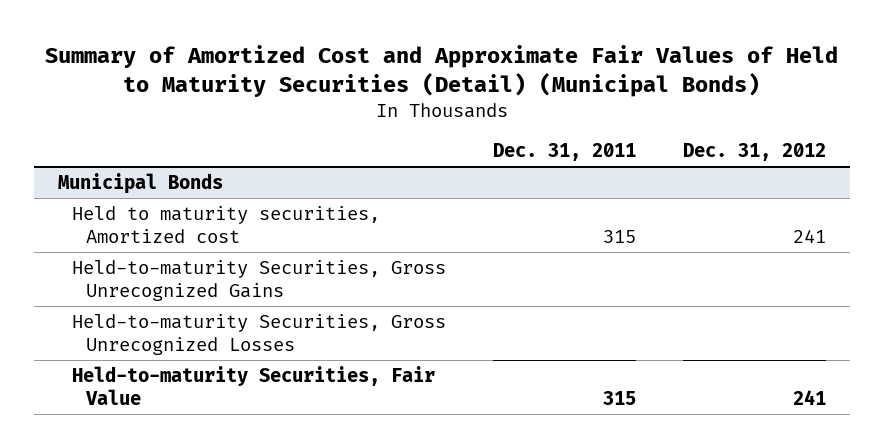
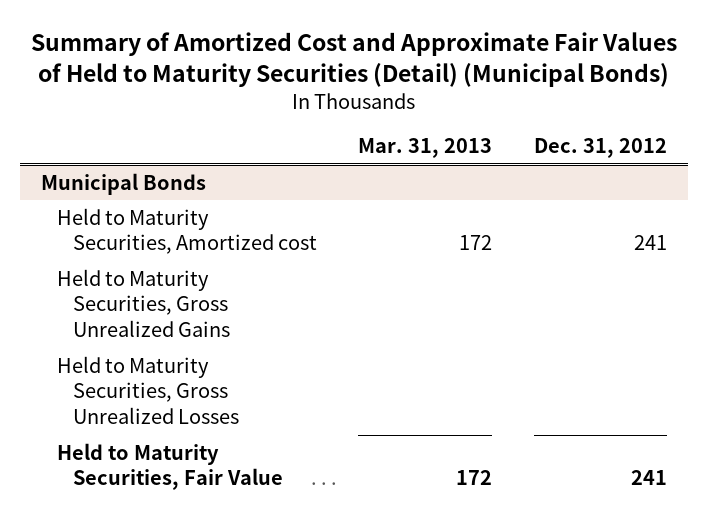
- | Dec. 31, 2011 | Dec. 31, 2012
+ | Mar. 31, 2013 | Dec. 31, 2012
@ Municipal Bonds
- Held to maturity securities, Amortized cost | 315 | 241
- Held-to-maturity Securities, Gross Unrecognized Gains
- Held-to-maturity Securities, Gross Unrecognized Losses
- Held-to-maturity Securities, Fair Value | 315 | 241
+ Held to Maturity Securities, Amortized cost | 172 | 241
+ Held to Maturity Securities, Gross Unrealized Gains
+ Held to Maturity Securities, Gross Unrealized Losses
+ Held to Maturity Securities, Fair Value | 172 | 241

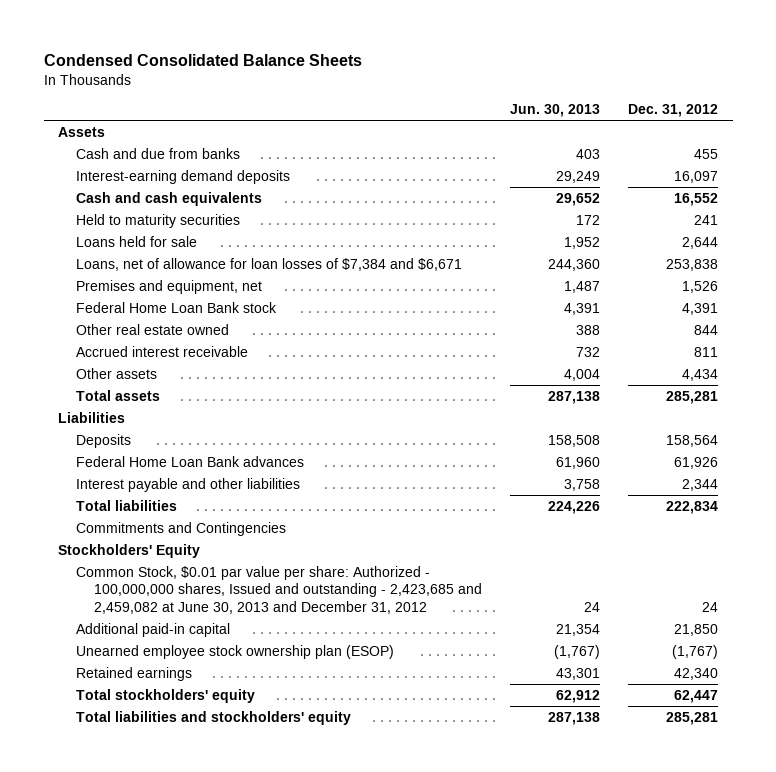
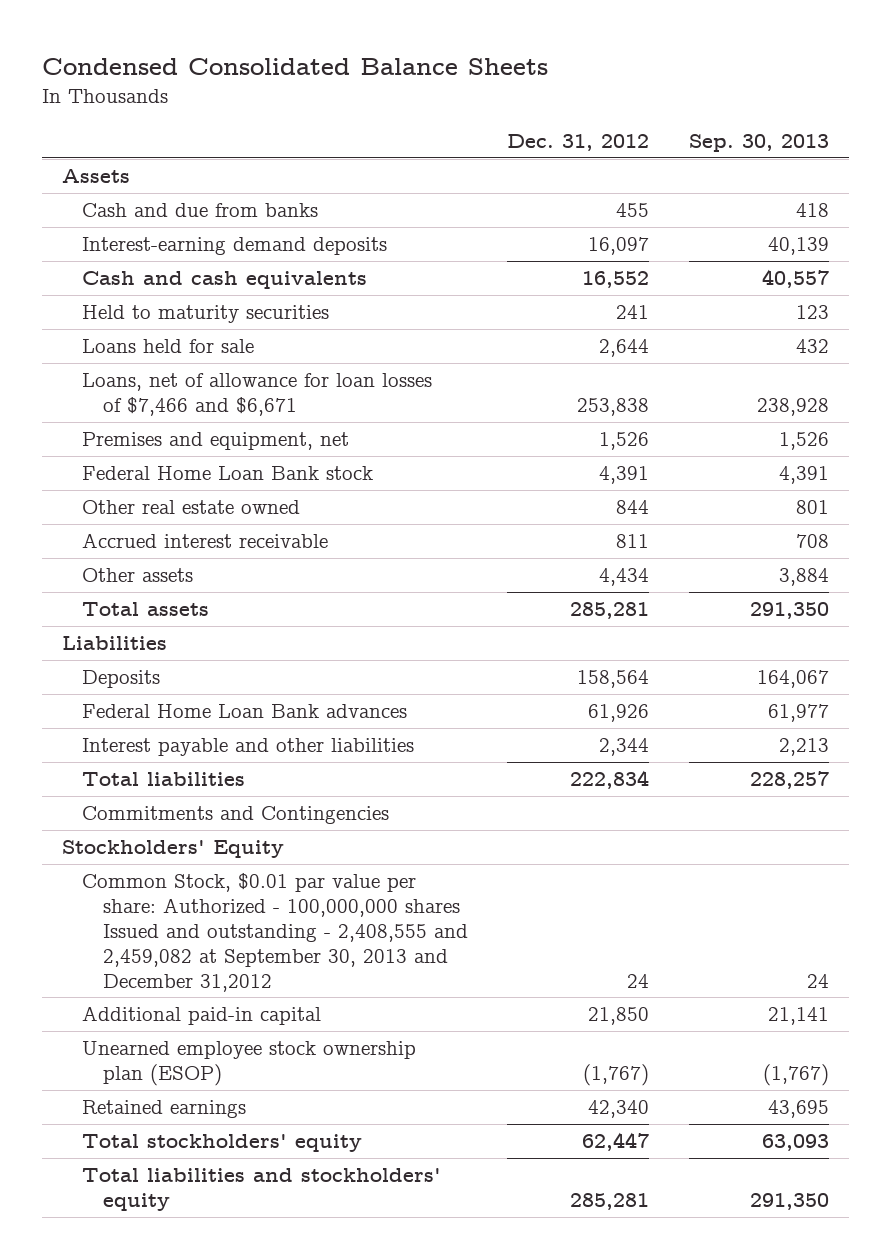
- | Jun. 30, 2013 | Dec. 31, 2012
+ | Dec. 31, 2012 | Sep. 30, 2013
- Loans, net of allowance for loan losses of $7,384 and $6,671 | 244,360 | 253,838
+ Loans, net of allowance for loan losses of $7,466 and $6,671 | 253,838 | 238,928
- Common Stock, $0.01 par value per share: Authorized - 100,000,000 shares, Issued and outstanding - 2,423,685 and 2,459,082 at June 30, 2013 and December 31, 2012 | 24 | 24
+ Common Stock, $0.01 par value per share: Authorized - 100,000,000 shares Issued and outstanding - 2,408,555 and 2,459,082 at September 30, 2013 and December 31,2012 | 24 | 24

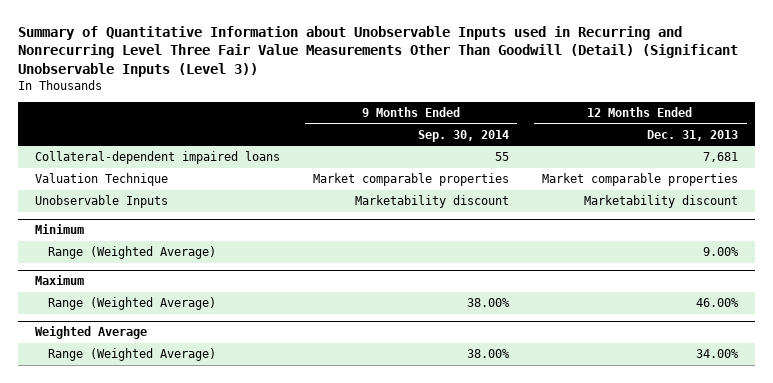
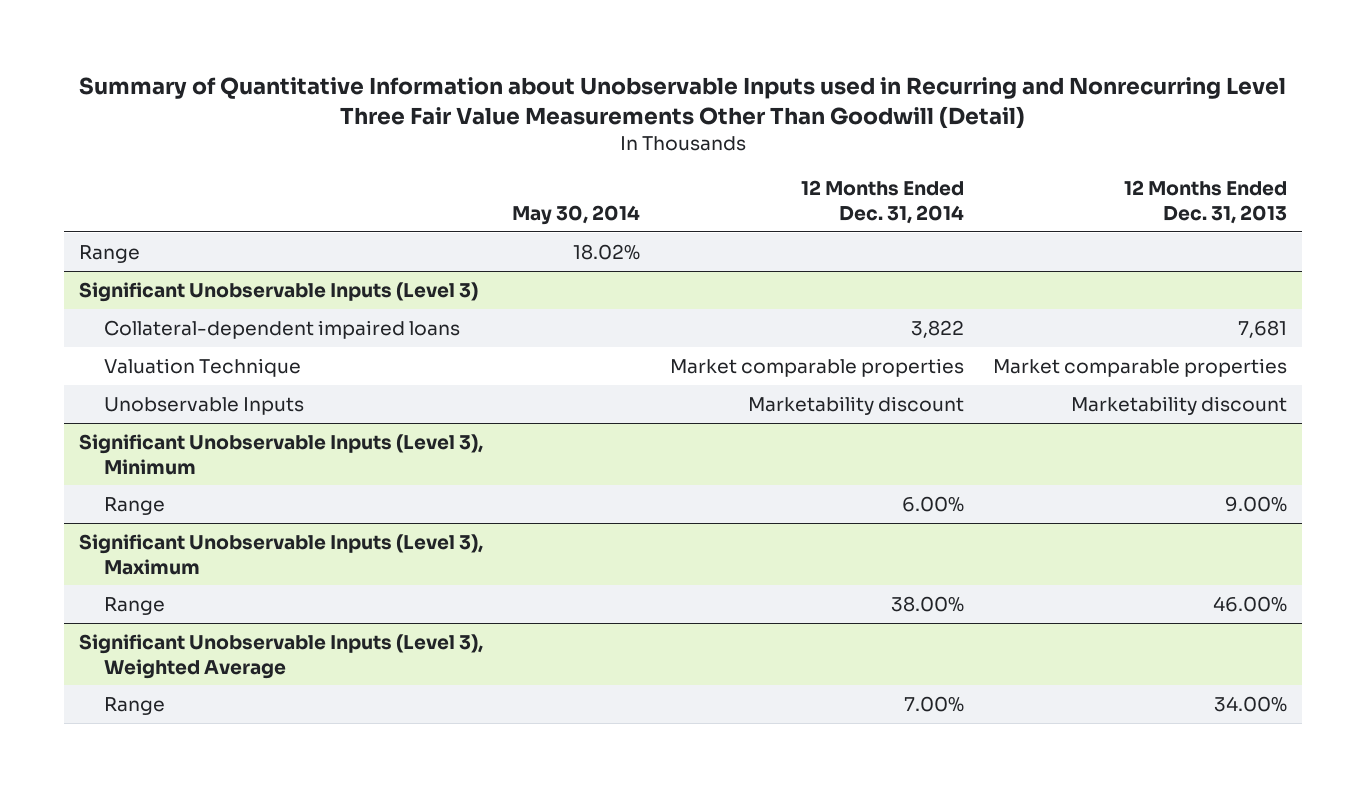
- Summary of Quantitative Information about Unobservable Inputs used in Recurring and Nonrecurring Level Three Fair Value Measurements Other Than Goodwill (Detail) (Significant Unobservable Inputs (Level 3))
+ Summary of Quantitative Information about Unobservable Inputs used in Recurring and Nonrecurring Level Three Fair Value Measurements Other Than Goodwill (Detail)
- | 9 Months Ended Sep. 30, 2014 | 12 Months Ended Dec. 31, 2013
+ | May 30, 2014 | 12 Months Ended Dec. 31, 2014 | 12 Months Ended Dec. 31, 2013
+ Range | 18.02% | |
+ Significant Unobservable Inputs (Level 3)
- Minimum
- Range (Weighted Average) | | 9.00%
- Maximum
- Range (Weighted Average) | 38.00% | 46.00%
- Weighted Average
- Range (Weighted Average) | 38.00% | 34.00%
+ Significant Unobservable Inputs (Level 3), Minimum
+ Range | | 6.00% | 9.00%
+ Significant Unobservable Inputs (Level 3), Maximum
+ Range | | 38.00% | 46.00%
+ Significant Unobservable Inputs (Level 3), Weighted Average
+ Range | | 7.00% | 34.00%

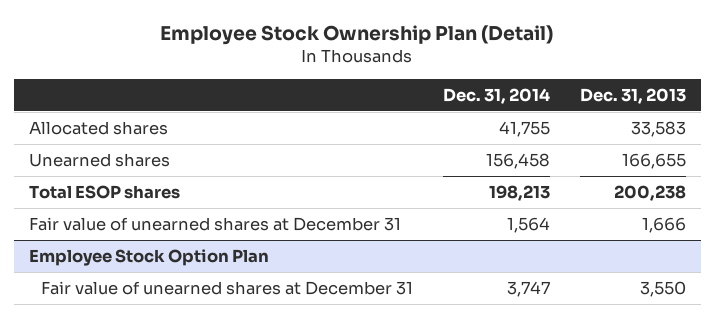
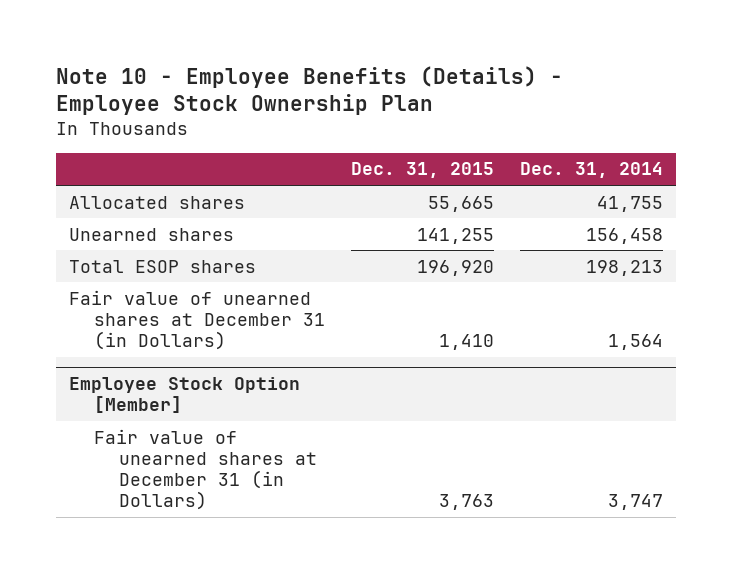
- Employee Stock Ownership Plan (Detail)
+ Note 10 - Employee Benefits (Details) - Employee Stock Ownership Plan
- | Dec. 31, 2014 | Dec. 31, 2013
+ | Dec. 31, 2015 | Dec. 31, 2014
- Fair value of unearned shares at December 31 | 1,564 | 1,666
- Employee Stock Option Plan
- Fair value of unearned shares at December 31 | 3,747 | 3,550
+ Fair value of unearned shares at December 31 (in Dollars) | 1,410 | 1,564
+ Employee Stock Option [Member]
+ Fair value of unearned shares at December 31 (in Dollars) | 3,763 | 3,747

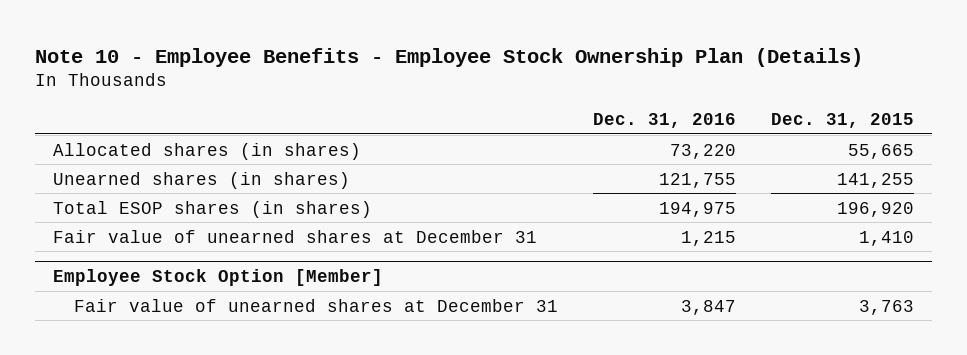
- Note 10 - Employee Benefits (Details) - Employee Stock Ownership Plan
+ Note 10 - Employee Benefits - Employee Stock Ownership Plan (Details)
- | Dec. 31, 2015 | Dec. 31, 2014
+ | Dec. 31, 2016 | Dec. 31, 2015
- Allocated shares | 55,665 | 41,755
- Unearned shares | 141,255 | 156,458
- Total ESOP shares | 196,920 | 198,213
- Fair value of unearned shares at December 31 (in Dollars) | 1,410 | 1,564
+ Allocated shares (in shares) | 73,220 | 55,665
+ Unearned shares (in shares) | 121,755 | 141,255
+ Total ESOP shares (in shares) | 194,975 | 196,920
+ Fair value of unearned shares at December 31 | 1,215 | 1,410
@ Employee Stock Option [Member]
- Fair value of unearned shares at December 31 (in Dollars) | 3,763 | 3,747
+ Fair value of unearned shares at December 31 | 3,847 | 3,763

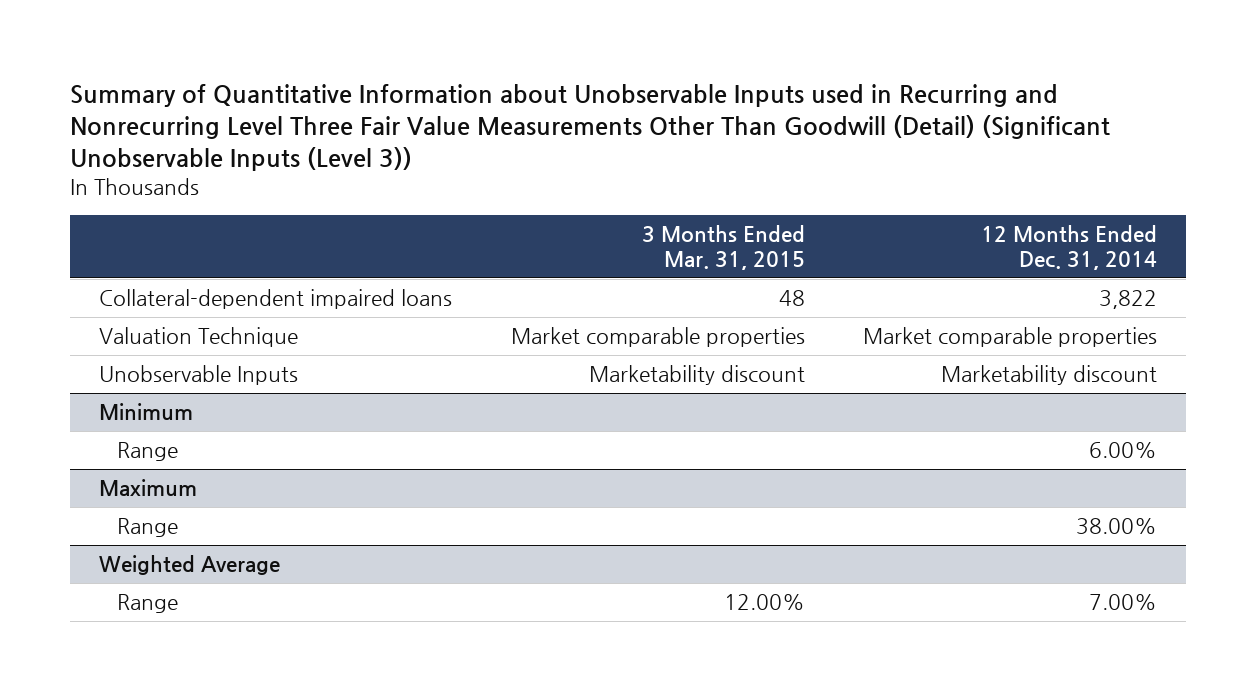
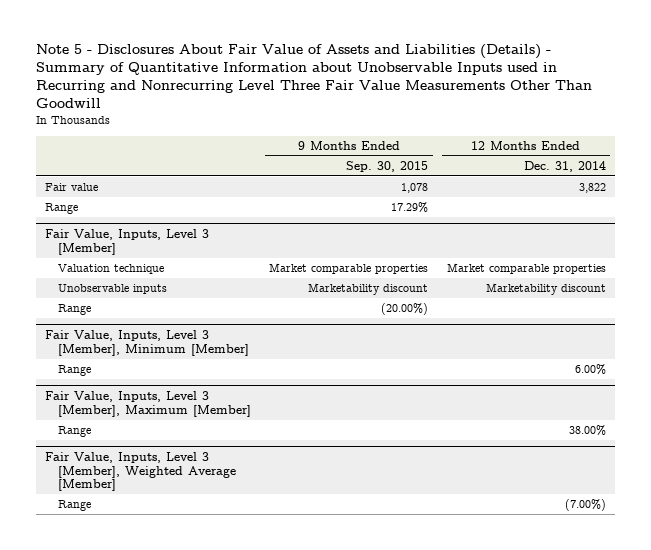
- Summary of Quantitative Information about Unobservable Inputs used in Recurring and Nonrecurring Level Three Fair Value Measurements Other Than Goodwill (Detail) (Significant Unobservable Inputs (Level 3))
+ Note 5 - Disclosures About Fair Value of Assets and Liabilities (Details) - Summary of Quantitative Information about Unobservable Inputs used in Recurring and Nonrecurring Level Three Fair Value Measurements Other Than Goodwill
- | 3 Months Ended Mar. 31, 2015 | 12 Months Ended Dec. 31, 2014
+ | 9 Months Ended Sep. 30, 2015 | 12 Months Ended Dec. 31, 2014
- Collateral-dependent impaired loans | 48 | 3,822
- Valuation Technique | Market comparable properties | Market comparable properties
- Unobservable Inputs | Marketability discount | Marketability discount
- Minimum
+ Fair value | 1,078 | 3,822
+ Range | 17.29% |
+ Fair Value, Inputs, Level 3 [Member]
+ Valuation technique | Market comparable properties | Market comparable properties
+ Unobservable inputs | Marketability discount | Marketability discount
+ Range | (20.00%) |
+ Fair Value, Inputs, Level 3 [Member], Minimum [Member]
- Maximum
+ Fair Value, Inputs, Level 3 [Member], Maximum [Member]
- Weighted Average
- Range | 12.00% | 7.00%
+ Fair Value, Inputs, Level 3 [Member], Weighted Average [Member]
+ Range | | (7.00%)

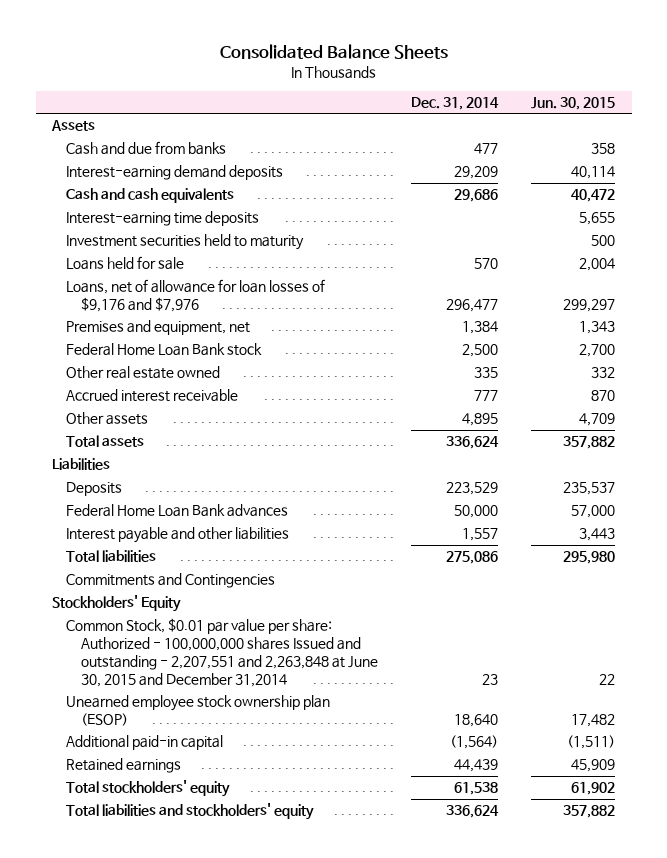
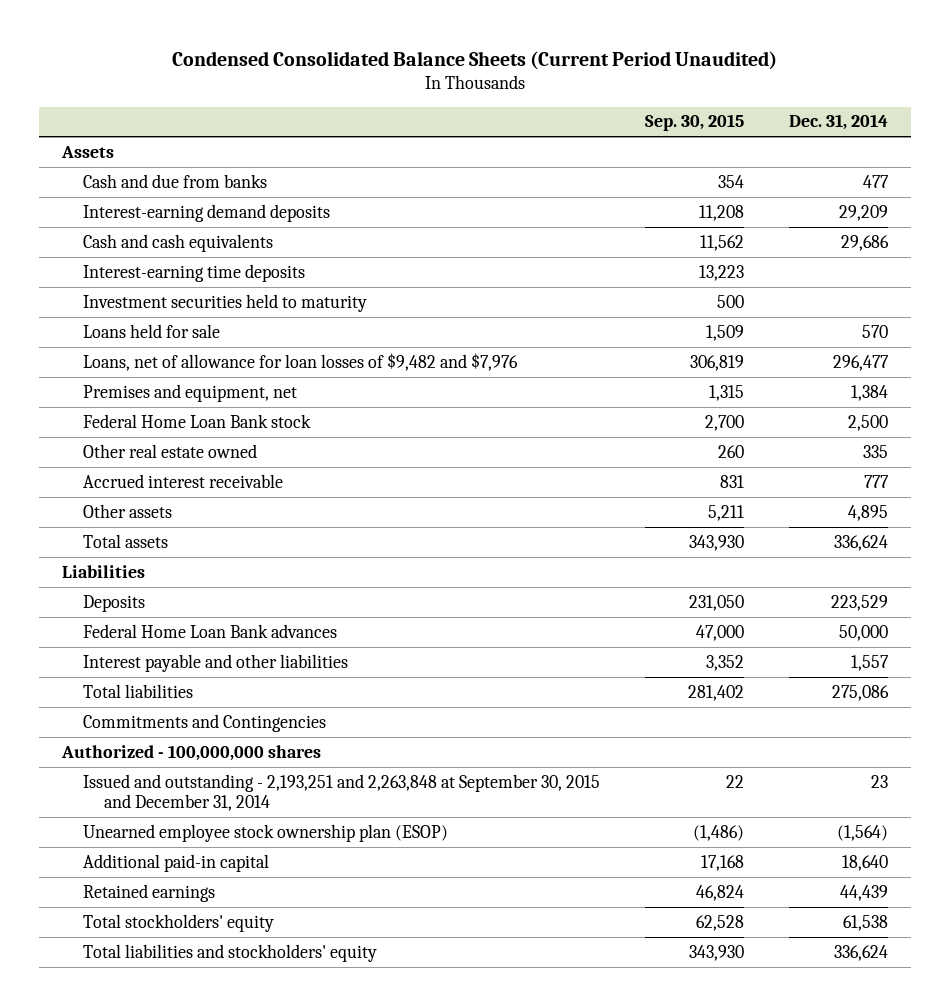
- Consolidated Balance Sheets
+ Condensed Consolidated Balance Sheets (Current Period Unaudited)
- | Dec. 31, 2014 | Jun. 30, 2015
+ | Sep. 30, 2015 | Dec. 31, 2014
- Loans, net of allowance for loan losses of $9,176 and $7,976 | 296,477 | 299,297
+ Loans, net of allowance for loan losses of $9,482 and $7,976 | 306,819 | 296,477
- Stockholders' Equity
- Common Stock, $0.01 par value per share: Authorized - 100,000,000 shares Issued and outstanding - 2,207,551 and 2,263,848 at June 30, 2015 and December 31,2014 | 23 | 22
- Unearned employee stock ownership plan (ESOP) | 18,640 | 17,482
- Additional paid-in capital | (1,564) | (1,511)
+ Authorized - 100,000,000 shares
+ Issued and outstanding - 2,193,251 and 2,263,848 at September 30, 2015 and December 31, 2014 | 22 | 23
+ Unearned employee stock ownership plan (ESOP) | (1,486) | (1,564)
+ Additional paid-in capital | 17,168 | 18,640

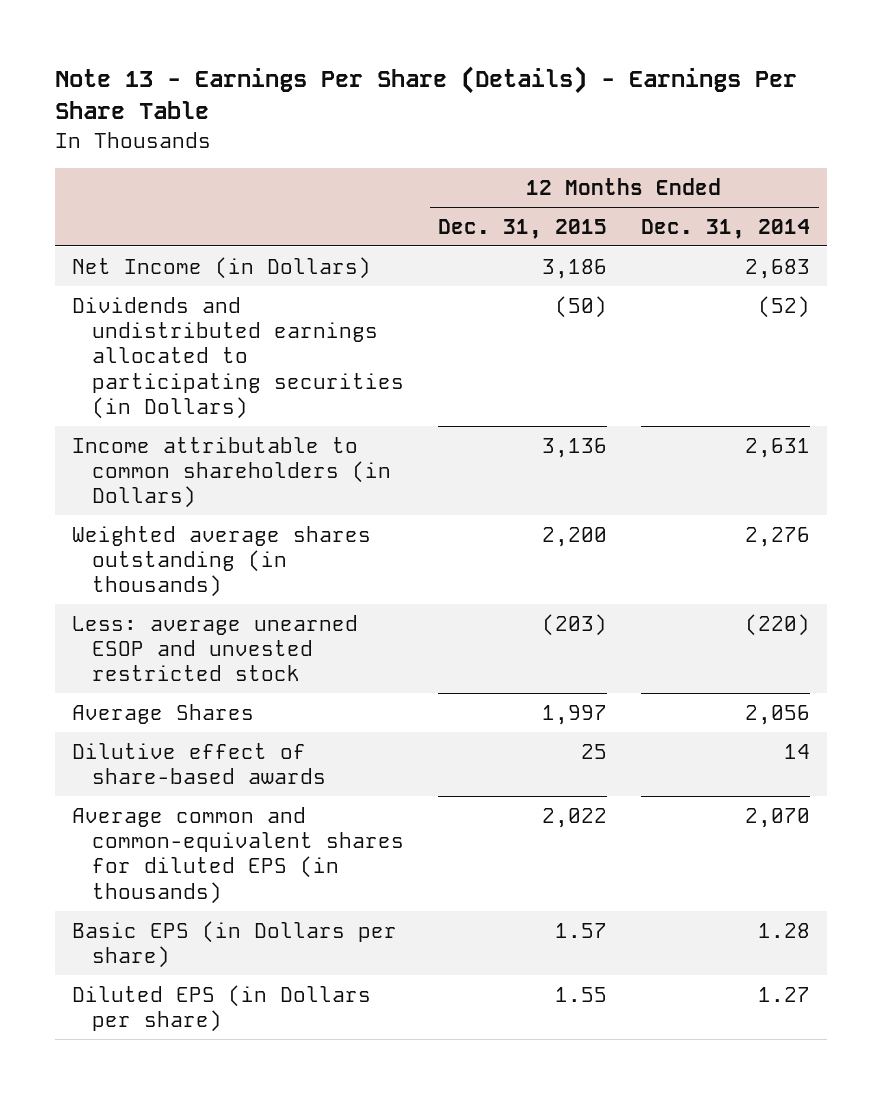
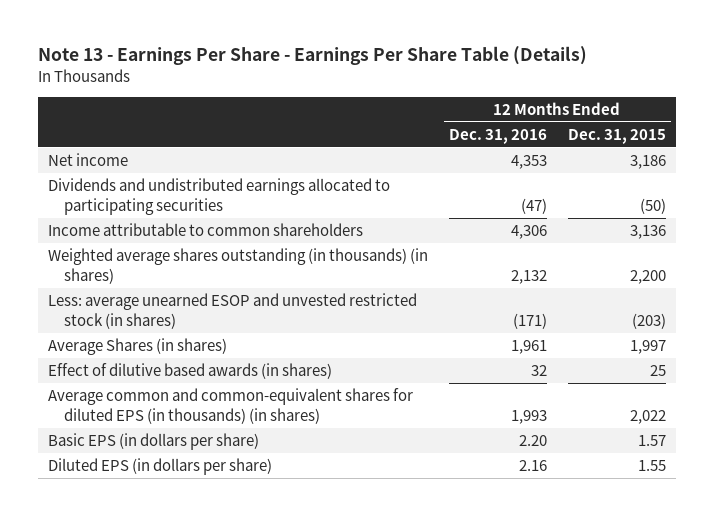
- Note 13 - Earnings Per Share (Details) - Earnings Per Share Table
+ Note 13 - Earnings Per Share - Earnings Per Share Table (Details)
- | 12 Months Ended Dec. 31, 2015 | 12 Months Ended Dec. 31, 2014
+ | 12 Months Ended Dec. 31, 2016 | 12 Months Ended Dec. 31, 2015
- Net Income (in Dollars) | 3,186 | 2,683
- Dividends and undistributed earnings allocated to participating securities (in Dollars) | (50) | (52)
- Income attributable to common shareholders (in Dollars) | 3,136 | 2,631
- Weighted average shares outstanding (in thousands) | 2,200 | 2,276
- Less: average unearned ESOP and unvested restricted stock | (203) | (220)
- Average Shares | 1,997 | 2,056
- Dilutive effect of share-based awards | 25 | 14
- Average common and common-equivalent shares for diluted EPS (in thousands) | 2,022 | 2,070
- Basic EPS (in Dollars per share) | 1.57 | 1.28
- Diluted EPS (in Dollars per share) | 1.55 | 1.27
+ Net income | 4,353 | 3,186
+ Dividends and undistributed earnings allocated to participating securities | (47) | (50)
+ Income attributable to common shareholders | 4,306 | 3,136
+ Weighted average shares outstanding (in thousands) (in shares) | 2,132 | 2,200
+ Less: average unearned ESOP and unvested restricted stock (in shares) | (171) | (203)
+ Average Shares (in shares) | 1,961 | 1,997
+ Effect of dilutive based awards (in shares) | 32 | 25
+ Average common and common-equivalent shares for diluted EPS (in thousands) (in shares) | 1,993 | 2,022
+ Basic EPS (in dollars per share) | 2.20 | 1.57
+ Diluted EPS (in dollars per share) | 2.16 | 1.55

